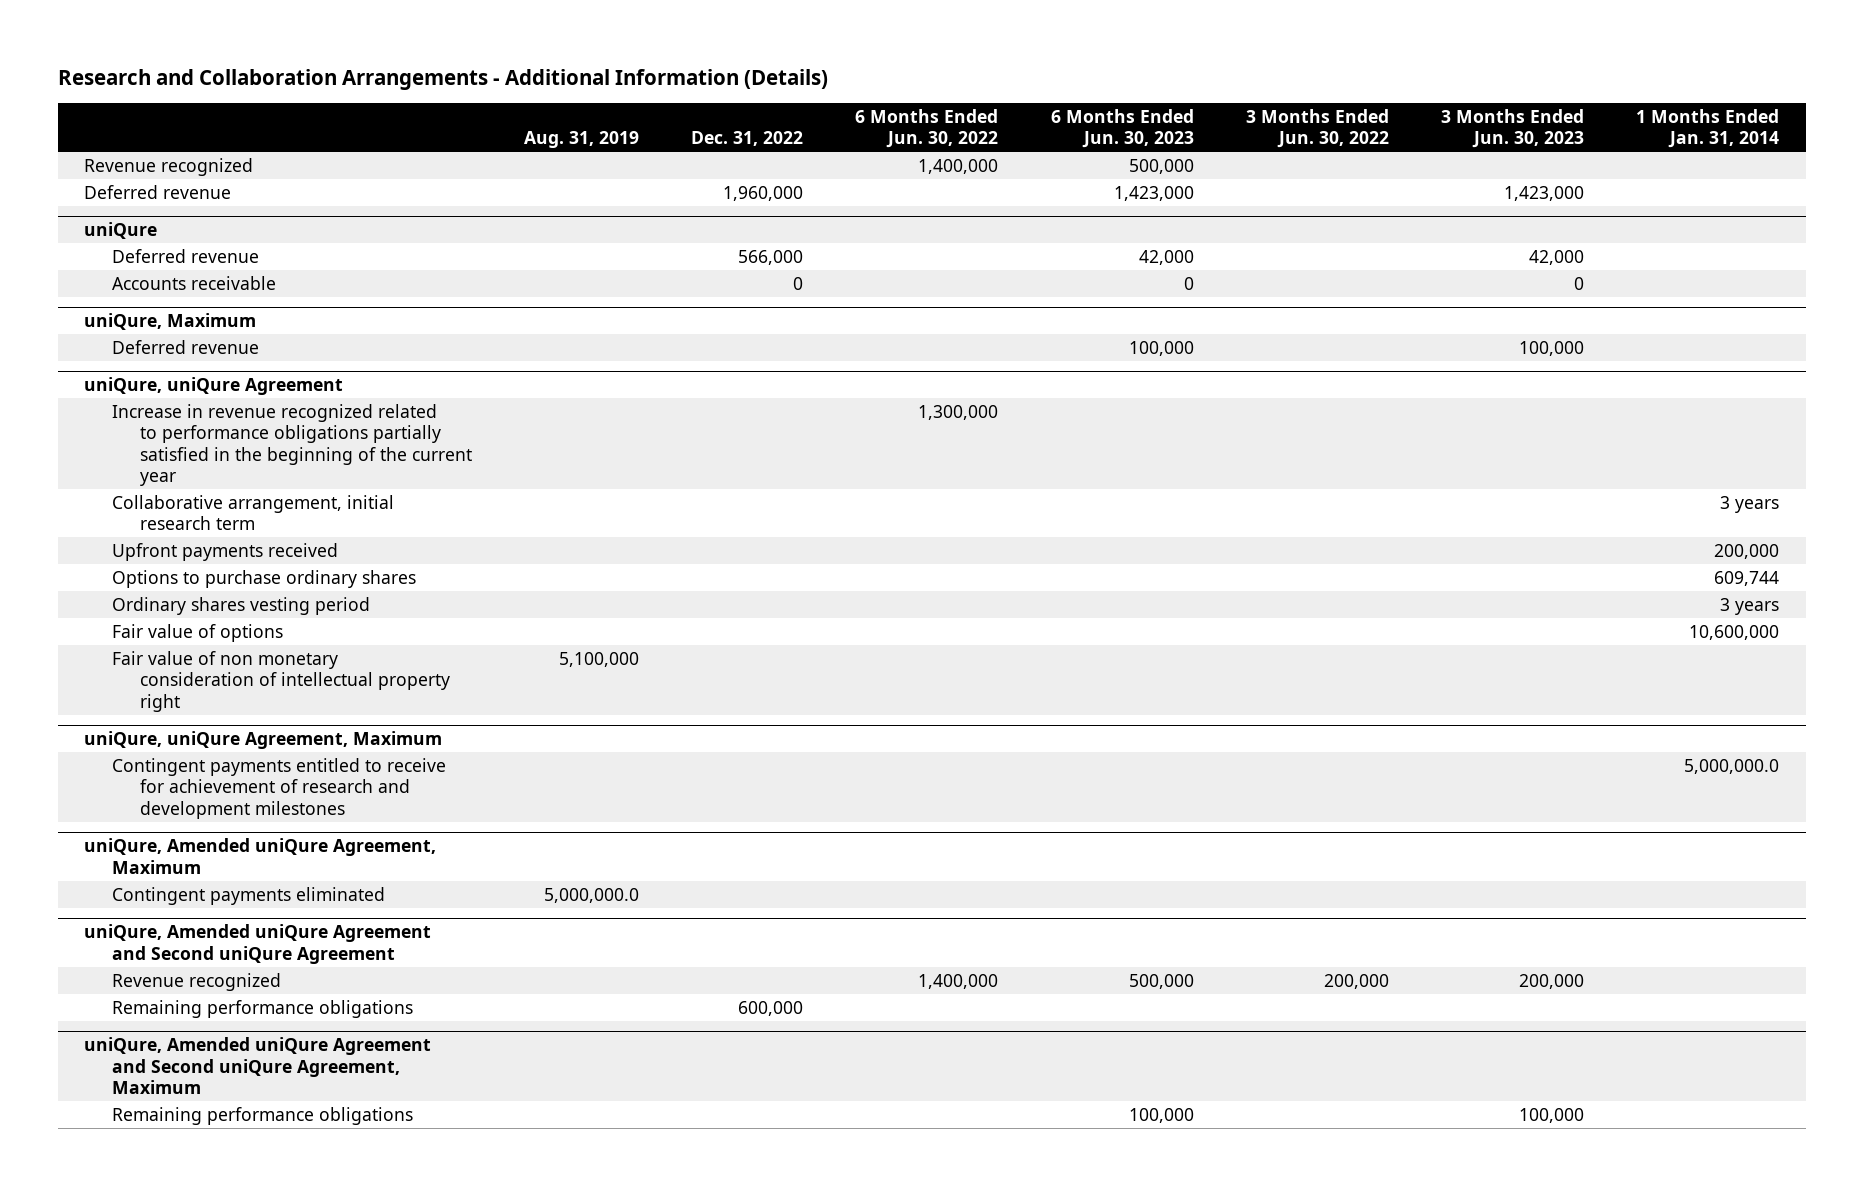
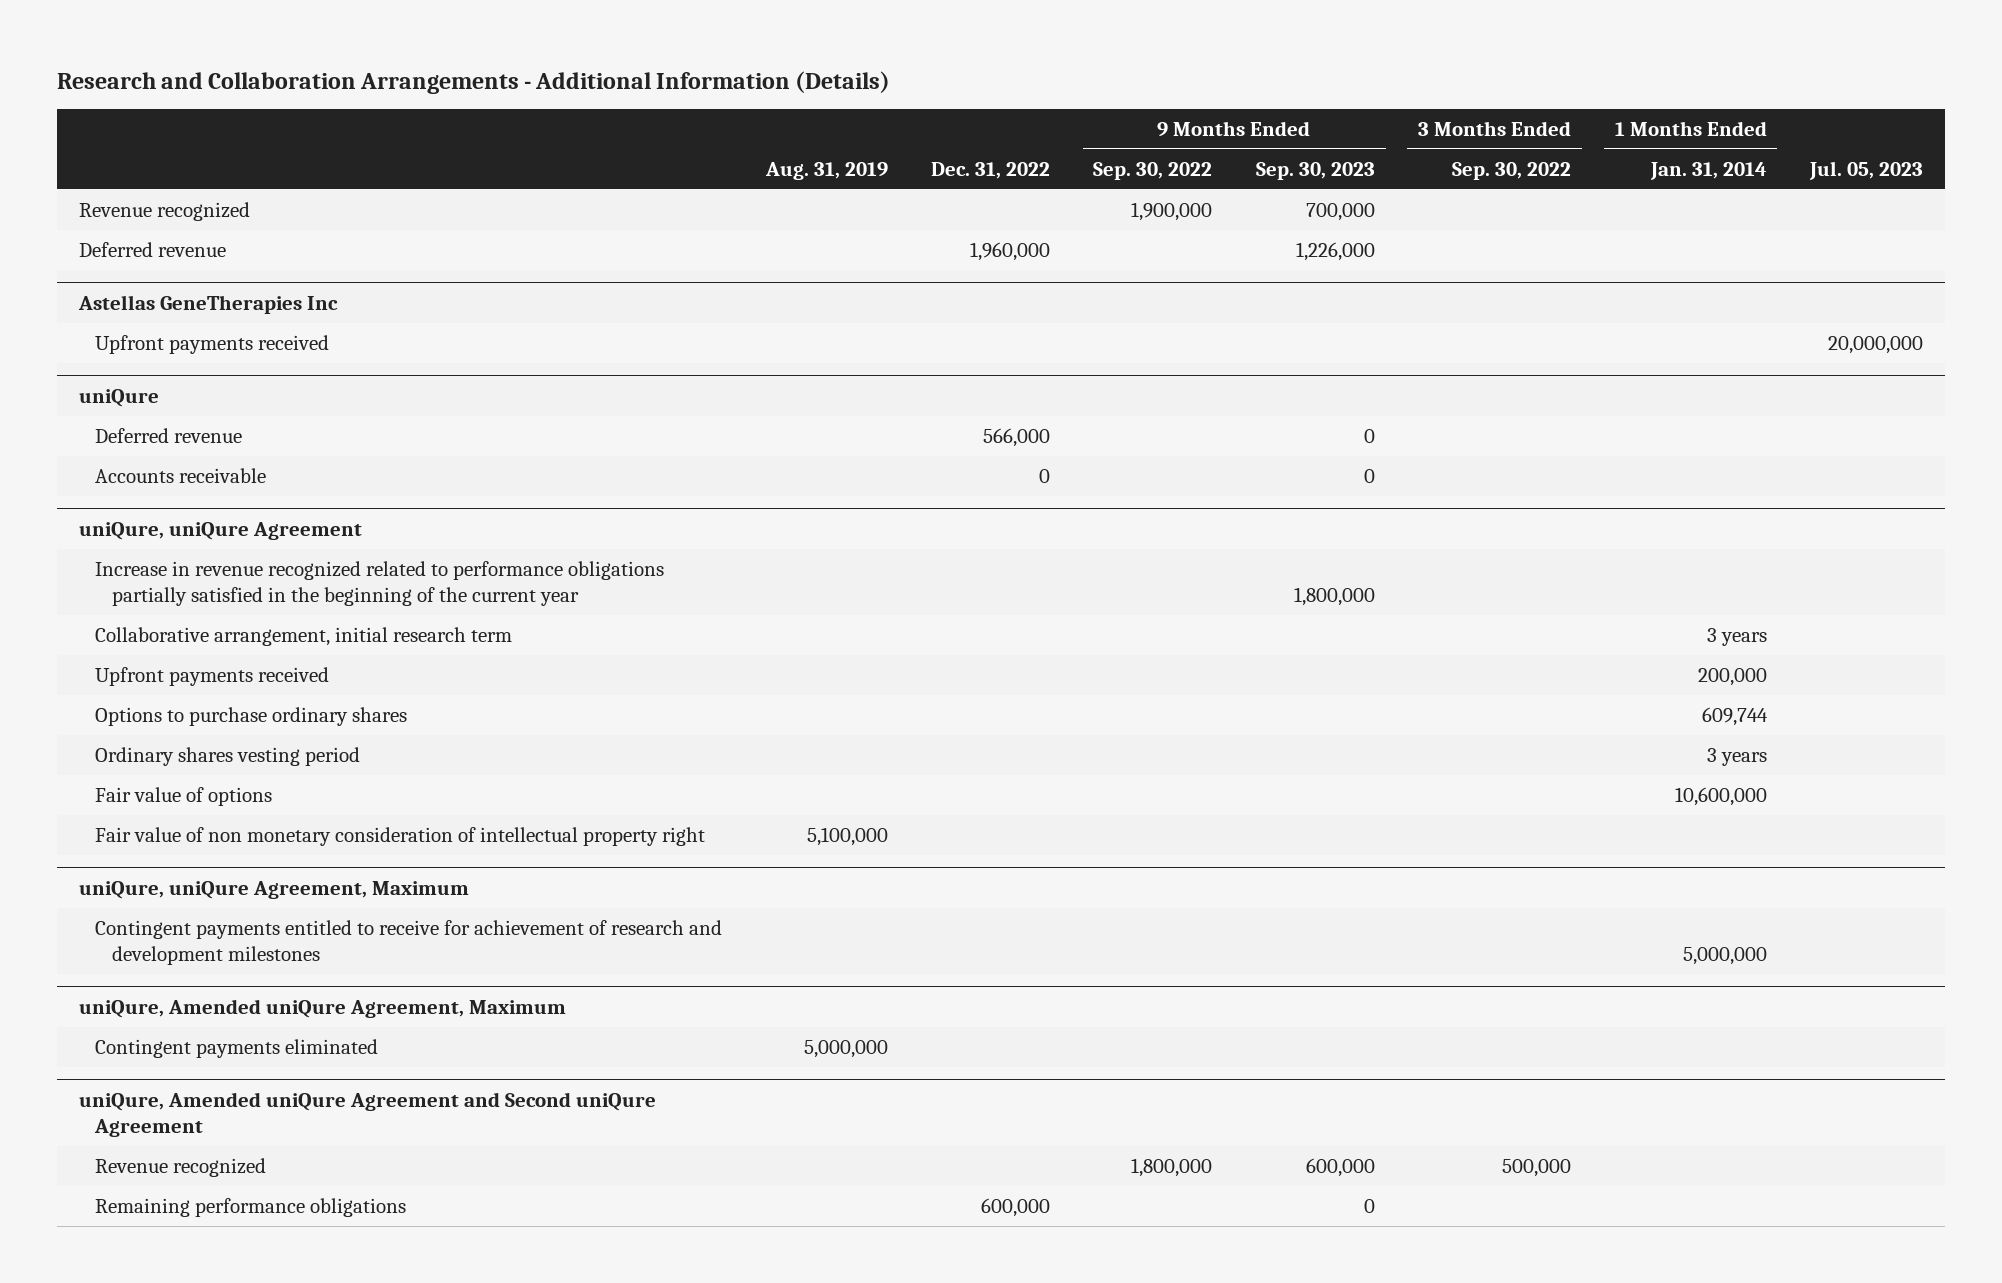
- | Aug. 31, 2019 | Dec. 31, 2022 | 6 Months Ended Jun. 30, 2022 | 6 Months Ended Jun. 30, 2023 | 3 Months Ended Jun. 30, 2022 | 3 Months Ended Jun. 30, 2023 | 1 Months Ended Jan. 31, 2014
+ | Aug. 31, 2019 | Dec. 31, 2022 | 9 Months Ended Sep. 30, 2022 | 9 Months Ended Sep. 30, 2023 | 3 Months Ended Sep. 30, 2022 | 1 Months Ended Jan. 31, 2014 | Jul. 05, 2023
+ Astellas GeneTherapies Inc
+ Upfront payments received | | | | | | | 20,000,000
- uniQure, Maximum
- Deferred revenue | | | | 100,000 | | 100,000 |
@ uniQure, uniQure Agreement, Maximum
- Contingent payments entitled to receive for achievement of research and development milestones | | | | | | | 5,000,000.0
+ Contingent payments entitled to receive for achievement of research and development milestones | | | | | | 5,000,000 |
@ uniQure, Amended uniQure Agreement, Maximum
- Contingent payments eliminated | 5,000,000.0 | | | | | |
+ Contingent payments eliminated | 5,000,000 | | | | | |
- uniQure, Amended uniQure Agreement and Second uniQure Agreement, Maximum
- Remaining performance obligations | | | | 100,000 | | 100,000 |

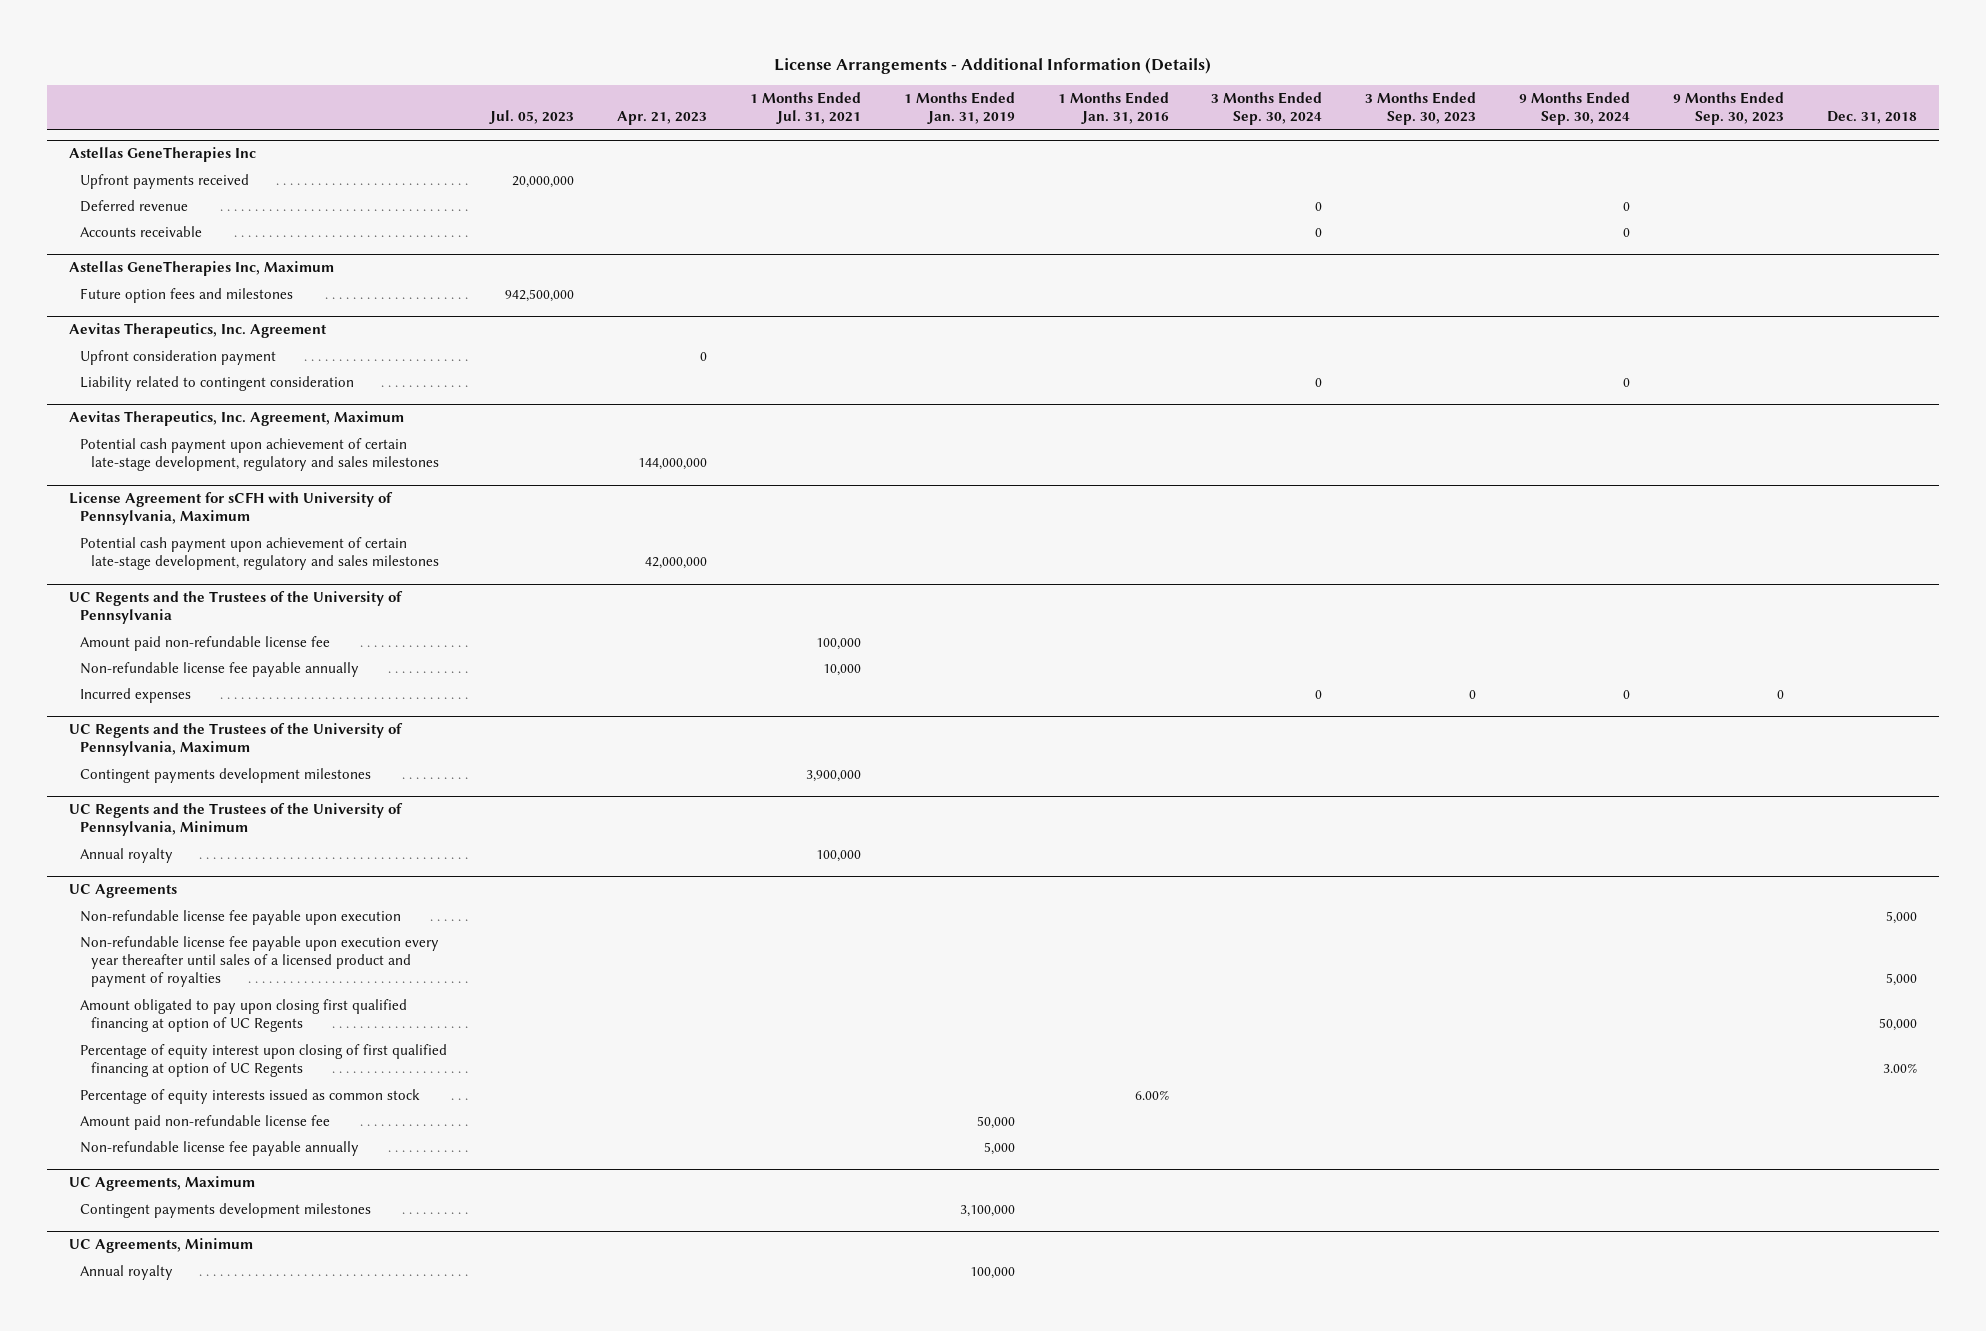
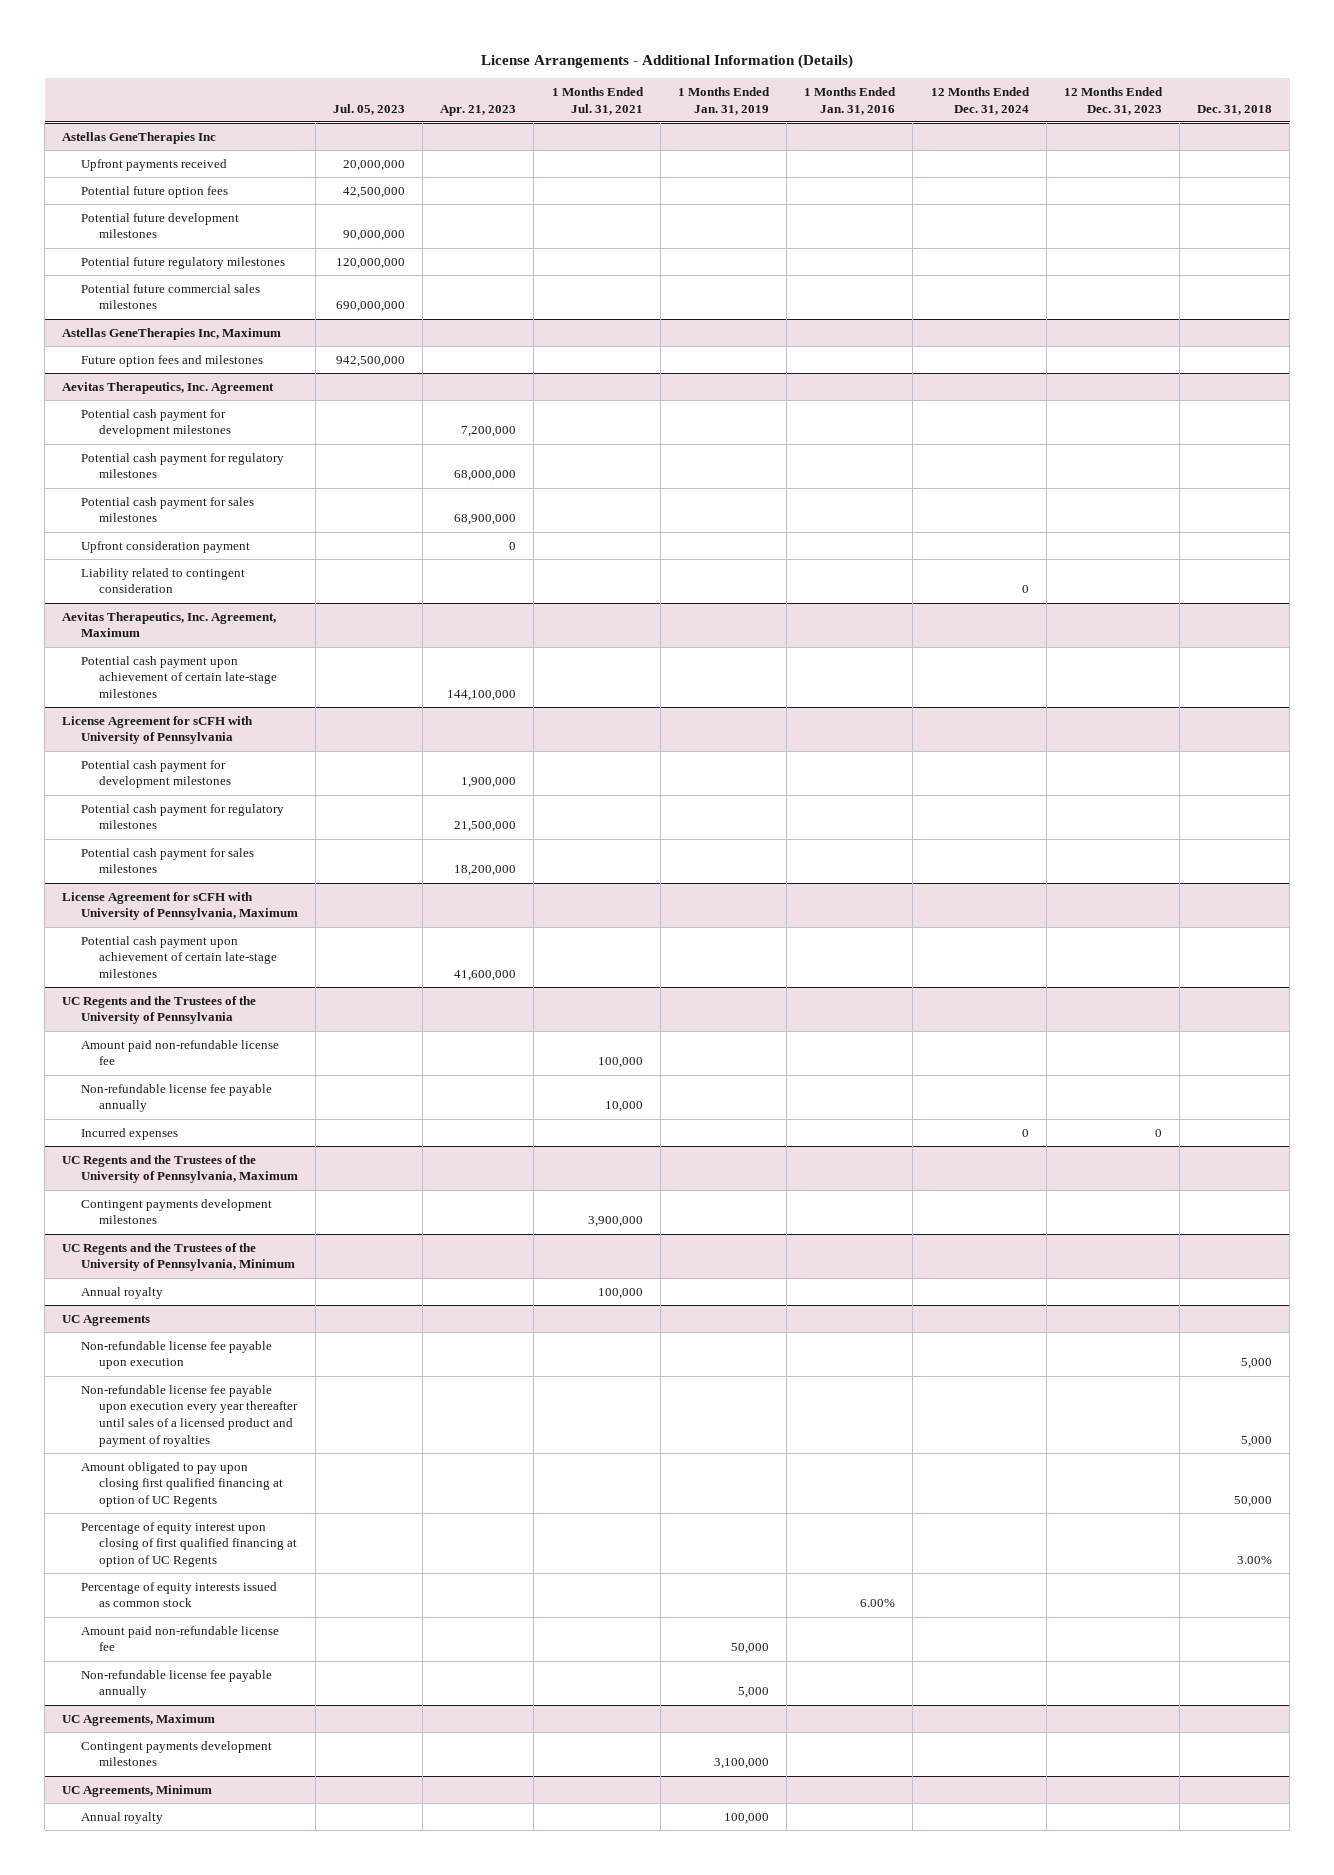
- | Jul. 05, 2023 | Apr. 21, 2023 | 1 Months Ended Jul. 31, 2021 | 1 Months Ended Jan. 31, 2019 | 1 Months Ended Jan. 31, 2016 | 3 Months Ended Sep. 30, 2024 | 3 Months Ended Sep. 30, 2023 | 9 Months Ended Sep. 30, 2024 | 9 Months Ended Sep. 30, 2023 | Dec. 31, 2018
+ | Jul. 05, 2023 | Apr. 21, 2023 | 1 Months Ended Jul. 31, 2021 | 1 Months Ended Jan. 31, 2019 | 1 Months Ended Jan. 31, 2016 | 12 Months Ended Dec. 31, 2024 | 12 Months Ended Dec. 31, 2023 | Dec. 31, 2018
@ Astellas GeneTherapies Inc
- Deferred revenue | | | | | | 0 | | 0 | |
- Accounts receivable | | | | | | 0 | | 0 | |
+ Potential future option fees | 42,500,000 | | | | | | |
+ Potential future development milestones | 90,000,000 | | | | | | |
+ Potential future regulatory milestones | 120,000,000 | | | | | | |
+ Potential future commercial sales milestones | 690,000,000 | | | | | | |
@ Aevitas Therapeutics, Inc. Agreement
+ Potential cash payment for development milestones | | 7,200,000 | | | | | |
+ Potential cash payment for regulatory milestones | | 68,000,000 | | | | | |
+ Potential cash payment for sales milestones | | 68,900,000 | | | | | |
@ Aevitas Therapeutics, Inc. Agreement, Maximum
- Potential cash payment upon achievement of certain late-stage development, regulatory and sales milestones | | 144,000,000 | | | | | | | |
+ Potential cash payment upon achievement of certain late-stage milestones | | 144,100,000 | | | | | |
+ License Agreement for sCFH with University of Pennsylvania
+ Potential cash payment for development milestones | | 1,900,000 | | | | | |
+ Potential cash payment for regulatory milestones | | 21,500,000 | | | | | |
+ Potential cash payment for sales milestones | | 18,200,000 | | | | | |
@ License Agreement for sCFH with University of Pennsylvania, Maximum
- Potential cash payment upon achievement of certain late-stage development, regulatory and sales milestones | | 42,000,000 | | | | | | | |
+ Potential cash payment upon achievement of certain late-stage milestones | | 41,600,000 | | | | | |

